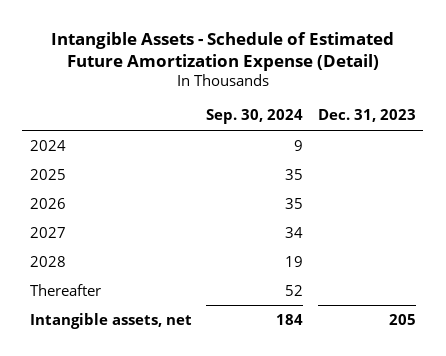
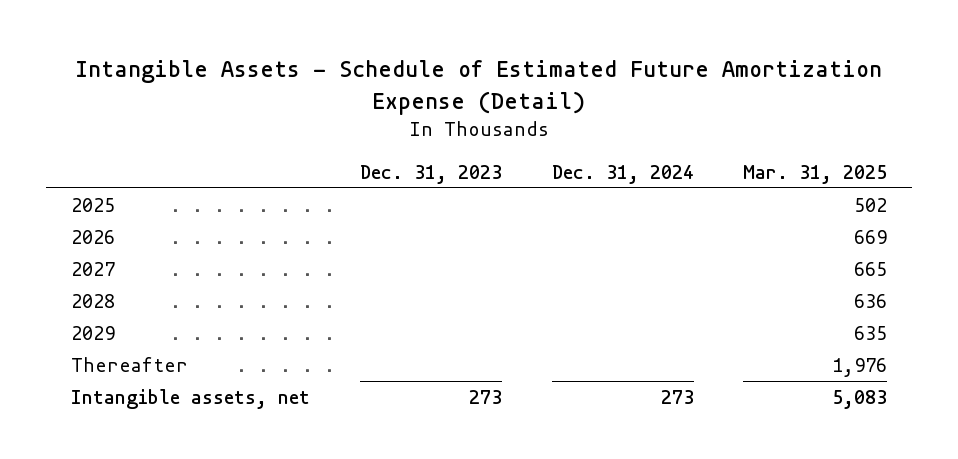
- | Sep. 30, 2024 | Dec. 31, 2023
+ | Dec. 31, 2023 | Dec. 31, 2024 | Mar. 31, 2025
- 2024 | 9 |
+ 2029 | | | 635
- Intangible assets, net | 184 | 205
+ Intangible assets, net | 273 | 273 | 5,083

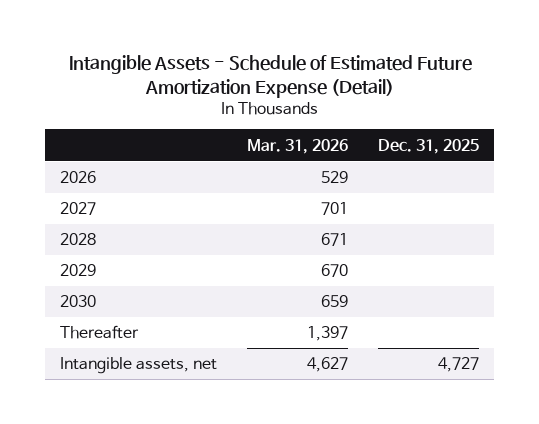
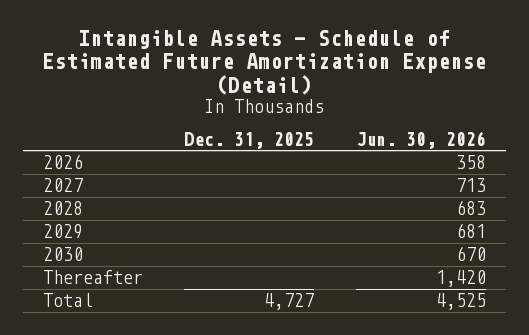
- | Mar. 31, 2026 | Dec. 31, 2025
+ | Dec. 31, 2025 | Jun. 30, 2026
- Intangible assets, net | 4,627 | 4,727
+ Total | 4,727 | 4,525

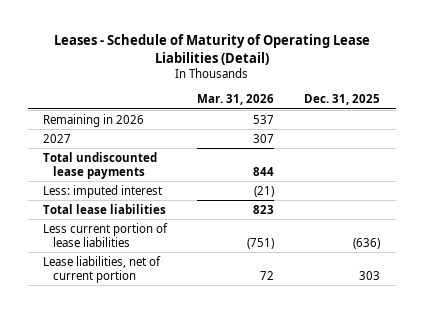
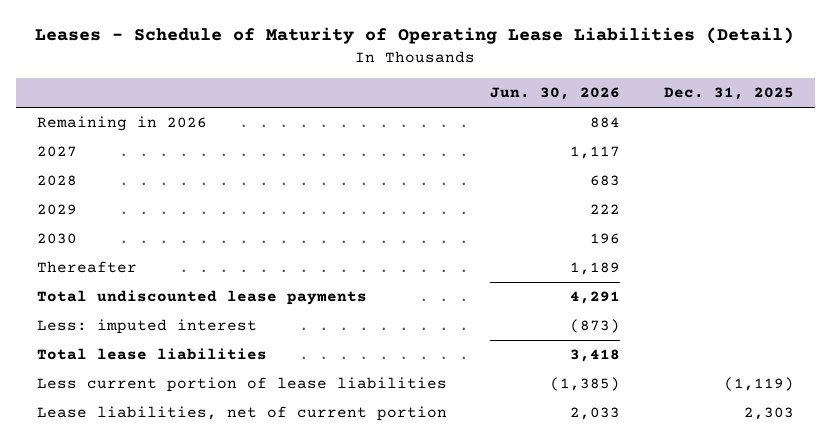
- | Mar. 31, 2026 | Dec. 31, 2025
+ | Jun. 30, 2026 | Dec. 31, 2025
+ 2028 | 683 |
+ 2029 | 222 |
+ 2030 | 196 |
+ Thereafter | 1,189 |
- Less current portion of lease liabilities | (751) | (636)
- Lease liabilities, net of current portion | 72 | 303
+ Less current portion of lease liabilities | (1,385) | (1,119)
+ Lease liabilities, net of current portion | 2,033 | 2,303

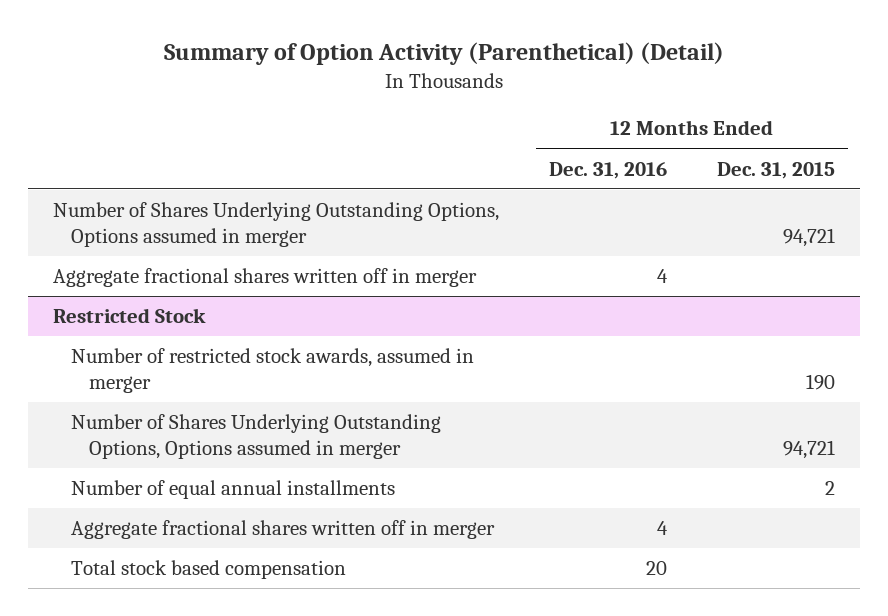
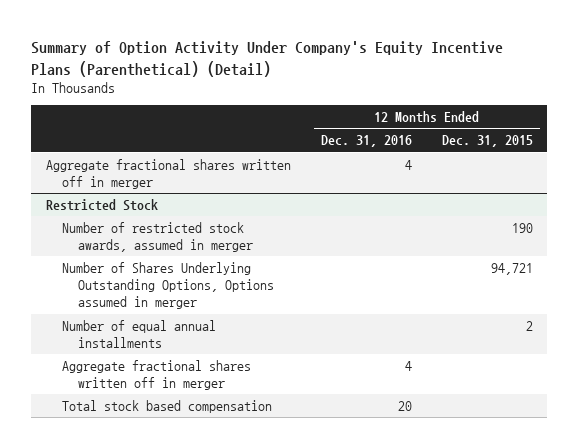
- Summary of Option Activity (Parenthetical) (Detail)
+ Summary of Option Activity Under Company's Equity Incentive Plans (Parenthetical) (Detail)
- Number of Shares Underlying Outstanding Options, Options assumed in merger | | 94,721

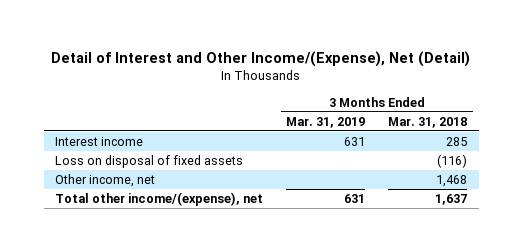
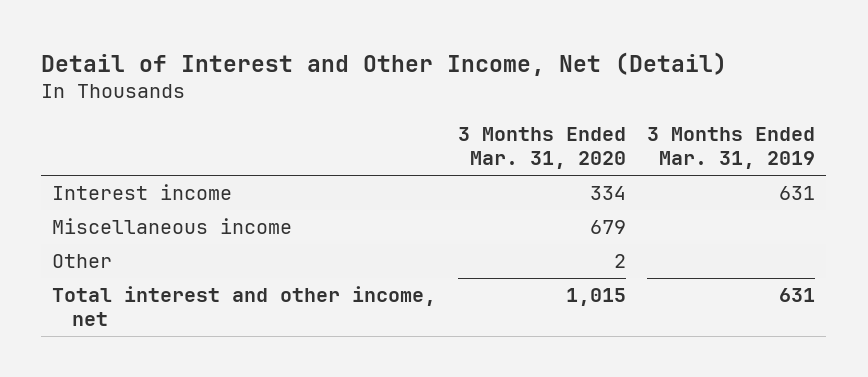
- Detail of Interest and Other Income/(Expense), Net (Detail)
+ Detail of Interest and Other Income, Net (Detail)
- | 3 Months Ended Mar. 31, 2019 | 3 Months Ended Mar. 31, 2018
+ | 3 Months Ended Mar. 31, 2020 | 3 Months Ended Mar. 31, 2019
- Loss on disposal of fixed assets | | (116)
- Other income, net | | 1,468
- Total other income/(expense), net | 631 | 1,637
+ Miscellaneous income | 679 |
+ Other | 2 |
+ Total interest and other income, net | 1,015 | 631

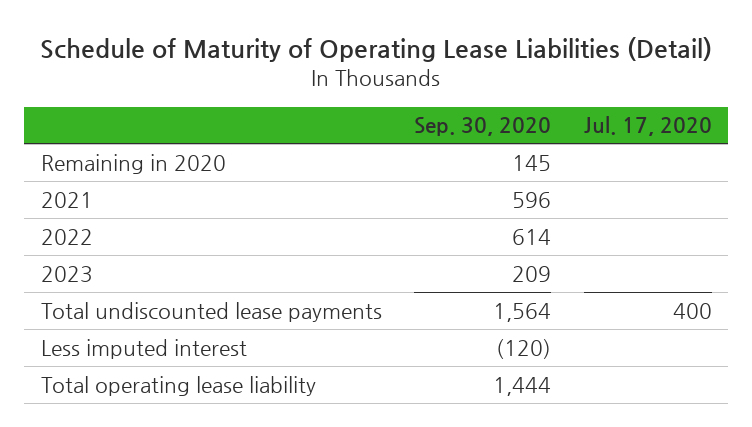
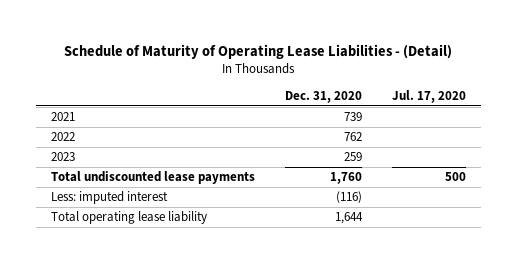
- Schedule of Maturity of Operating Lease Liabilities (Detail)
+ Schedule of Maturity of Operating Lease Liabilities - (Detail)
- | Sep. 30, 2020 | Jul. 17, 2020
+ | Dec. 31, 2020 | Jul. 17, 2020
- Remaining in 2020 | 145 |
- Total undiscounted lease payments | 1,564 | 400
- Less imputed interest | (120) |
+ Total undiscounted lease payments | 1,760 | 500
+ Less: imputed interest | (116) |

